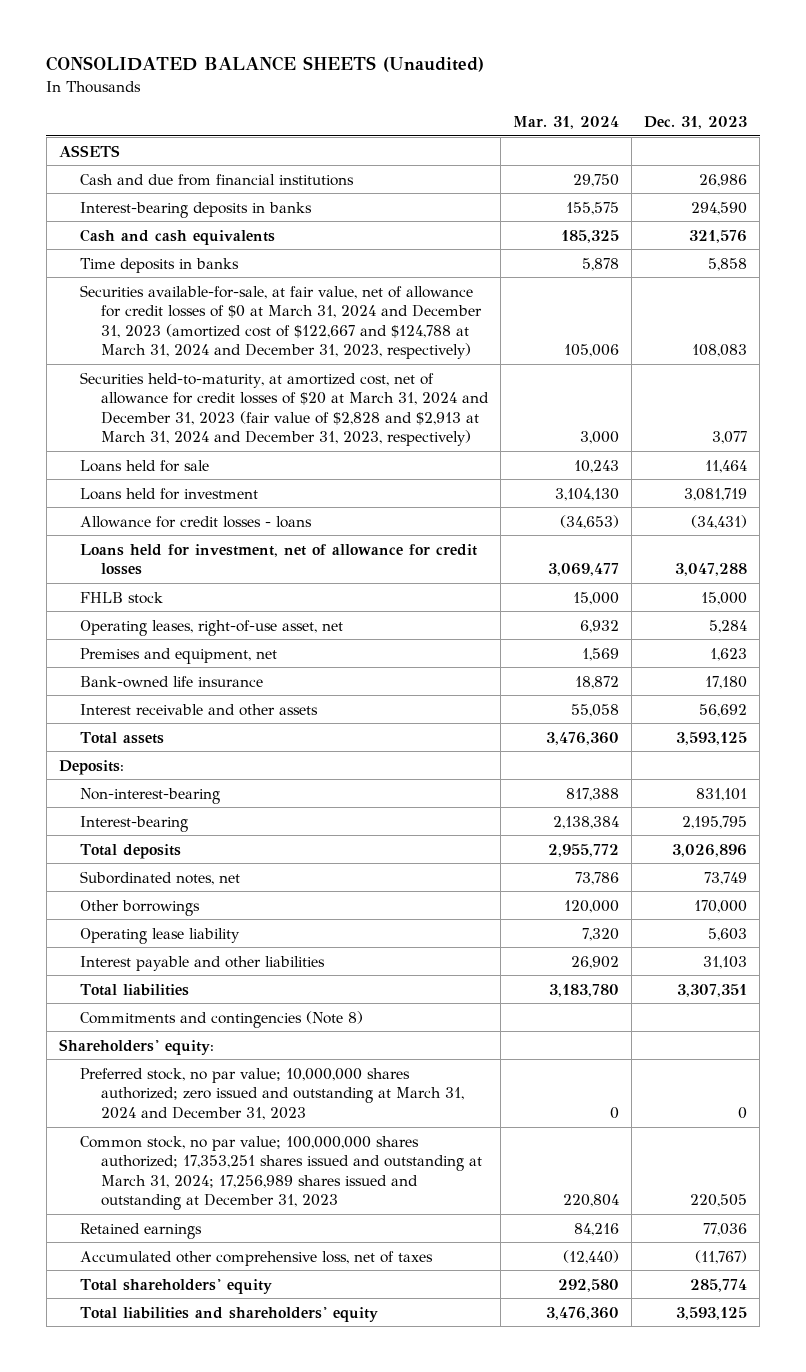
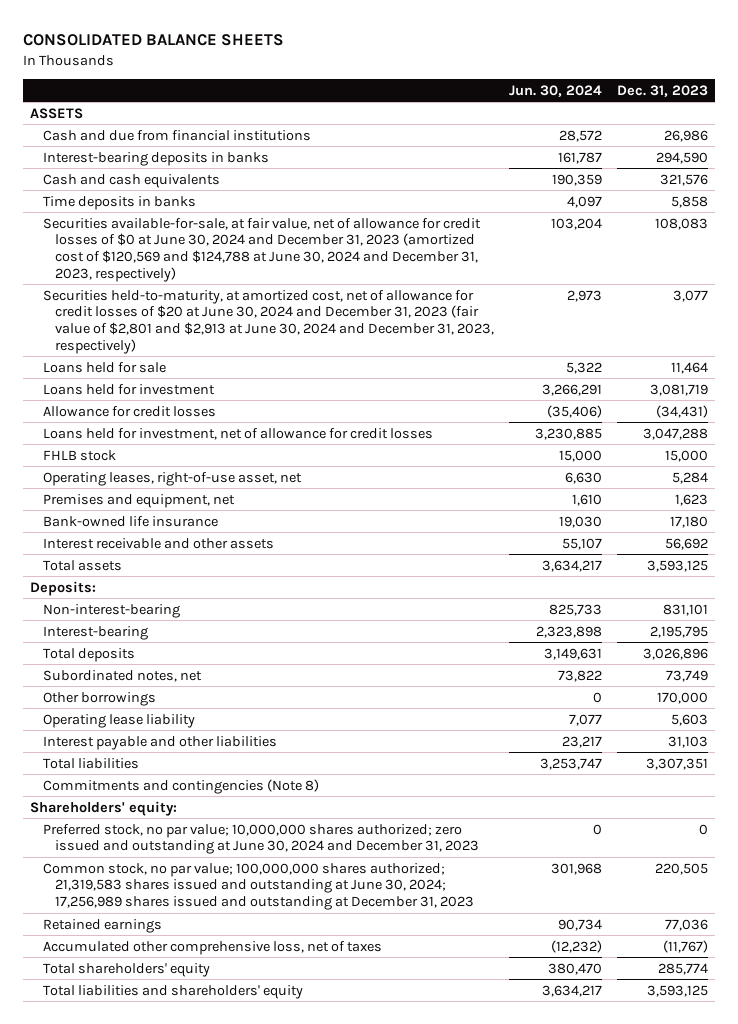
- CONSOLIDATED BALANCE SHEETS (Unaudited)
+ CONSOLIDATED BALANCE SHEETS
- | Mar. 31, 2024 | Dec. 31, 2023
+ | Jun. 30, 2024 | Dec. 31, 2023
- Securities available-for-sale, at fair value, net of allowance for credit losses of $0 at March 31, 2024 and December 31, 2023 (amortized cost of $122,667 and $124,788 at March 31, 2024 and December 31, 2023, respectively) | 105,006 | 108,083
- Securities held-to-maturity, at amortized cost, net of allowance for credit losses of $20 at March 31, 2024 and December 31, 2023 (fair value of $2,828 and $2,913 at March 31, 2024 and December 31, 2023, respectively) | 3,000 | 3,077
+ Securities available-for-sale, at fair value, net of allowance for credit losses of $0 at June 30, 2024 and December 31, 2023 (amortized cost of $120,569 and $124,788 at June 30, 2024 and December 31, 2023, respectively) | 103,204 | 108,083
+ Securities held-to-maturity, at amortized cost, net of allowance for credit losses of $20 at June 30, 2024 and December 31, 2023 (fair value of $2,801 and $2,913 at June 30, 2024 and December 31, 2023, respectively) | 2,973 | 3,077
- Allowance for credit losses - loans | (34,653) | (34,431)
+ Allowance for credit losses | (35,406) | (34,431)
- Preferred stock, no par value; 10,000,000 shares authorized; zero issued and outstanding at March 31, 2024 and December 31, 2023 | 0 | 0
- Common stock, no par value; 100,000,000 shares authorized; 17,353,251 shares issued and outstanding at March 31, 2024; 17,256,989 shares issued and outstanding at December 31, 2023 | 220,804 | 220,505
+ Preferred stock, no par value; 10,000,000 shares authorized; zero issued and outstanding at June 30, 2024 and December 31, 2023 | 0 | 0
+ Common stock, no par value; 100,000,000 shares authorized; 21,319,583 shares issued and outstanding at June 30, 2024; 17,256,989 shares issued and outstanding at December 31, 2023 | 301,968 | 220,505

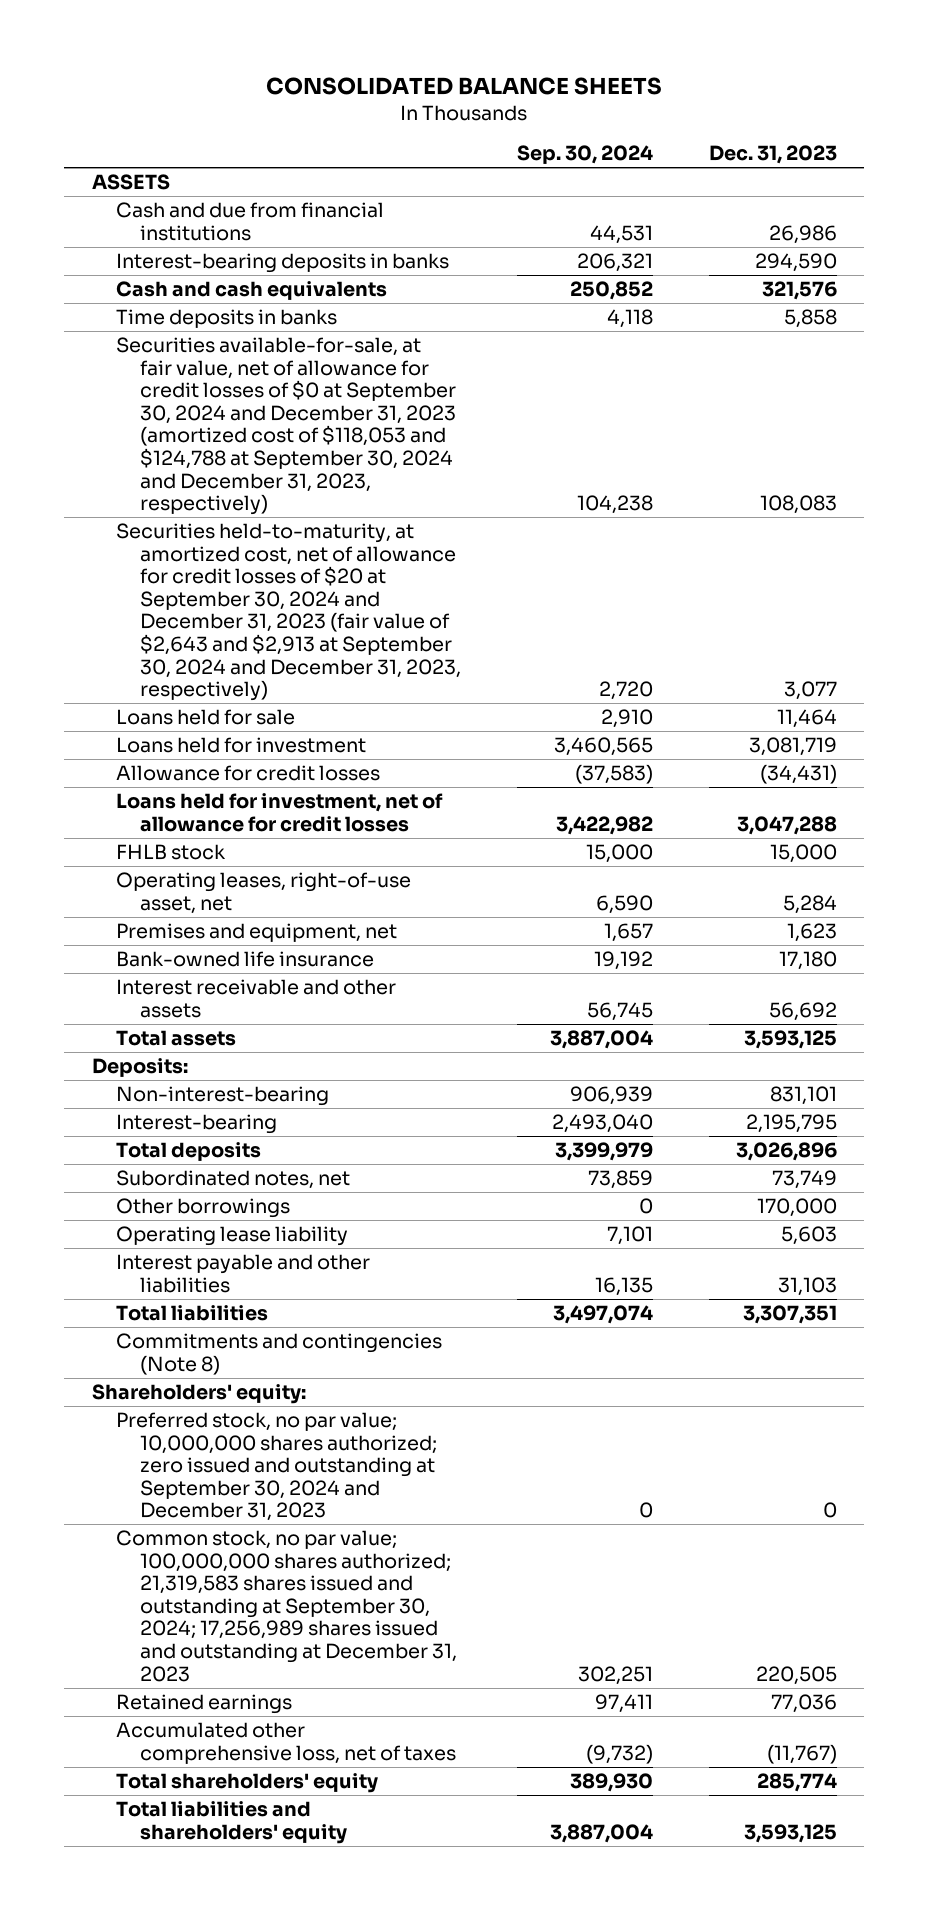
- | Jun. 30, 2024 | Dec. 31, 2023
+ | Sep. 30, 2024 | Dec. 31, 2023
- Securities available-for-sale, at fair value, net of allowance for credit losses of $0 at June 30, 2024 and December 31, 2023 (amortized cost of $120,569 and $124,788 at June 30, 2024 and December 31, 2023, respectively) | 103,204 | 108,083
- Securities held-to-maturity, at amortized cost, net of allowance for credit losses of $20 at June 30, 2024 and December 31, 2023 (fair value of $2,801 and $2,913 at June 30, 2024 and December 31, 2023, respectively) | 2,973 | 3,077
+ Securities available-for-sale, at fair value, net of allowance for credit losses of $0 at September 30, 2024 and December 31, 2023 (amortized cost of $118,053 and $124,788 at September 30, 2024 and December 31, 2023, respectively) | 104,238 | 108,083
+ Securities held-to-maturity, at amortized cost, net of allowance for credit losses of $20 at September 30, 2024 and December 31, 2023 (fair value of $2,643 and $2,913 at September 30, 2024 and December 31, 2023, respectively) | 2,720 | 3,077
- Preferred stock, no par value; 10,000,000 shares authorized; zero issued and outstanding at June 30, 2024 and December 31, 2023 | 0 | 0
- Common stock, no par value; 100,000,000 shares authorized; 21,319,583 shares issued and outstanding at June 30, 2024; 17,256,989 shares issued and outstanding at December 31, 2023 | 301,968 | 220,505
+ Preferred stock, no par value; 10,000,000 shares authorized; zero issued and outstanding at September 30, 2024 and December 31, 2023 | 0 | 0
+ Common stock, no par value; 100,000,000 shares authorized; 21,319,583 shares issued and outstanding at September 30, 2024; 17,256,989 shares issued and outstanding at December 31, 2023 | 302,251 | 220,505

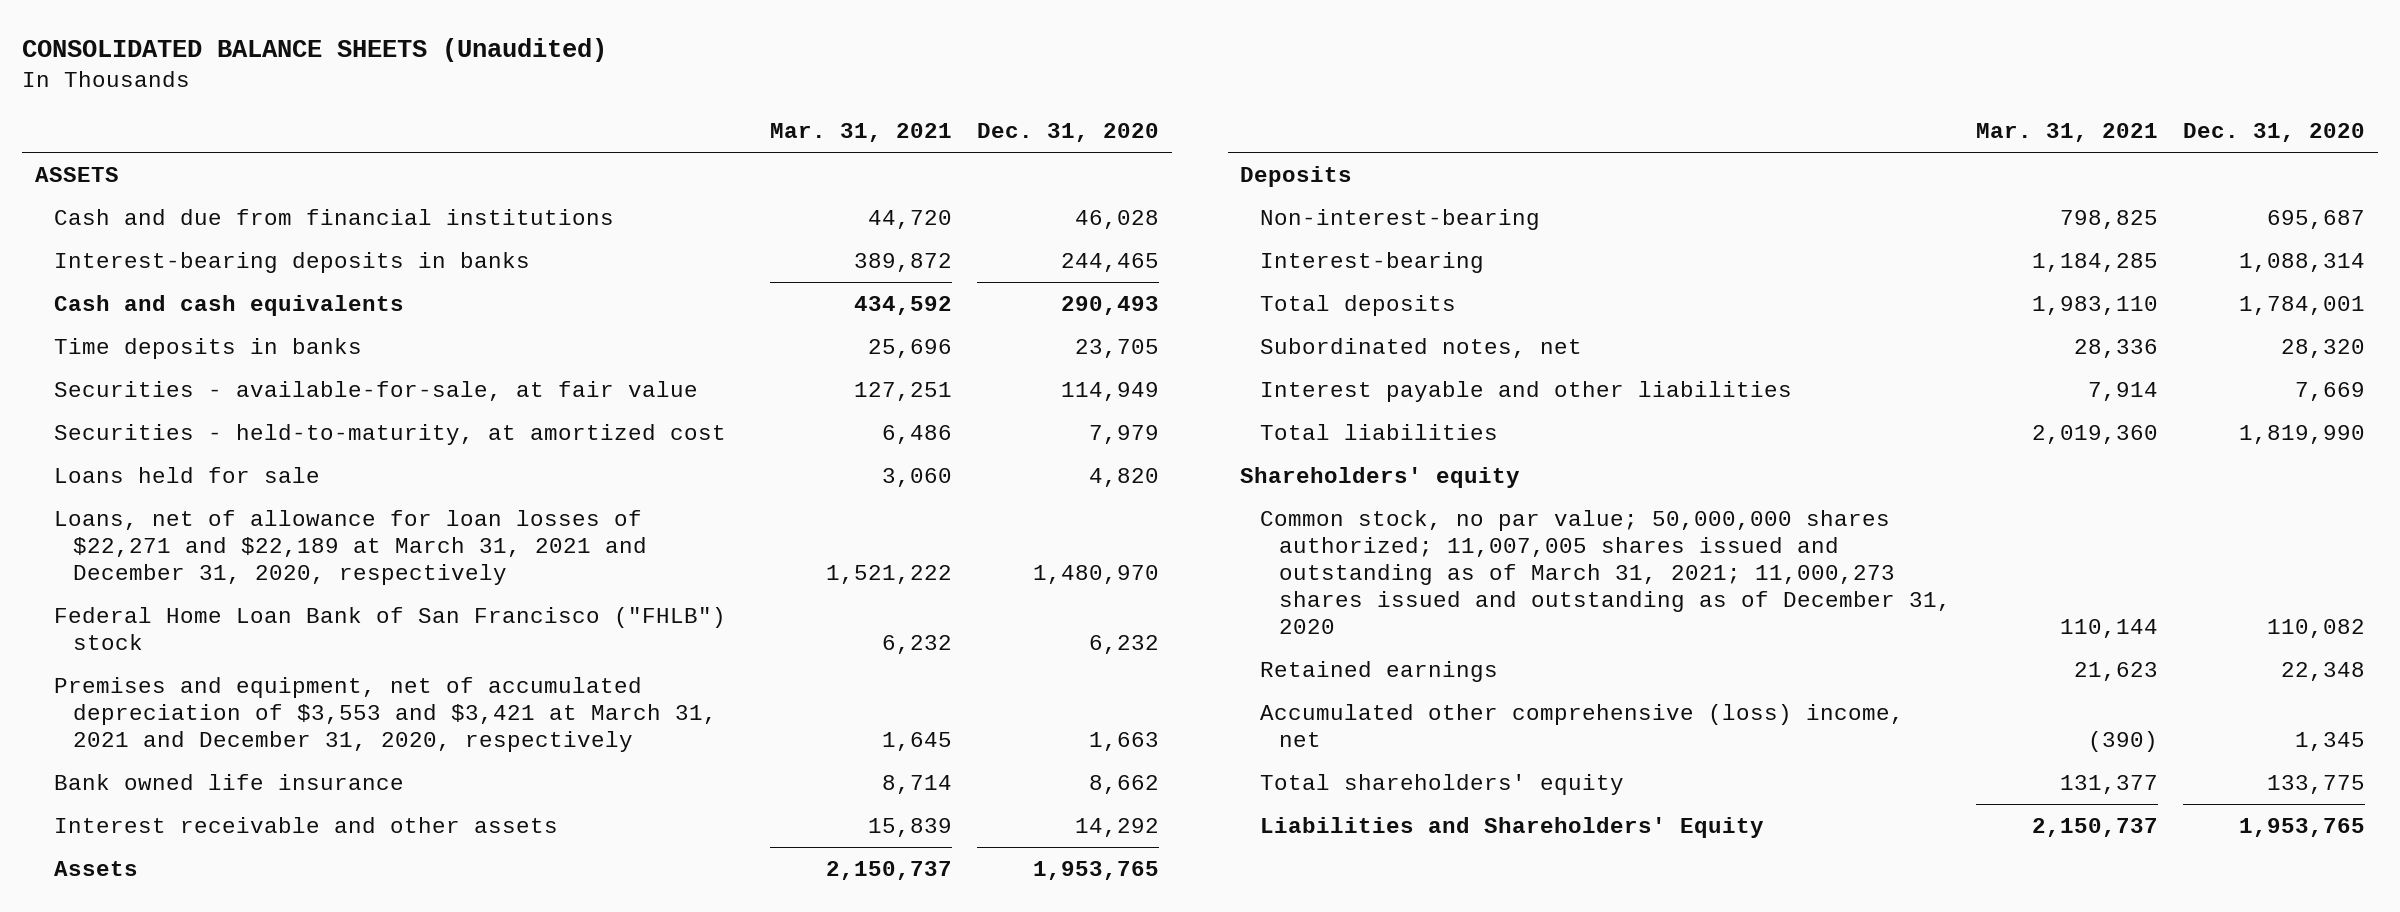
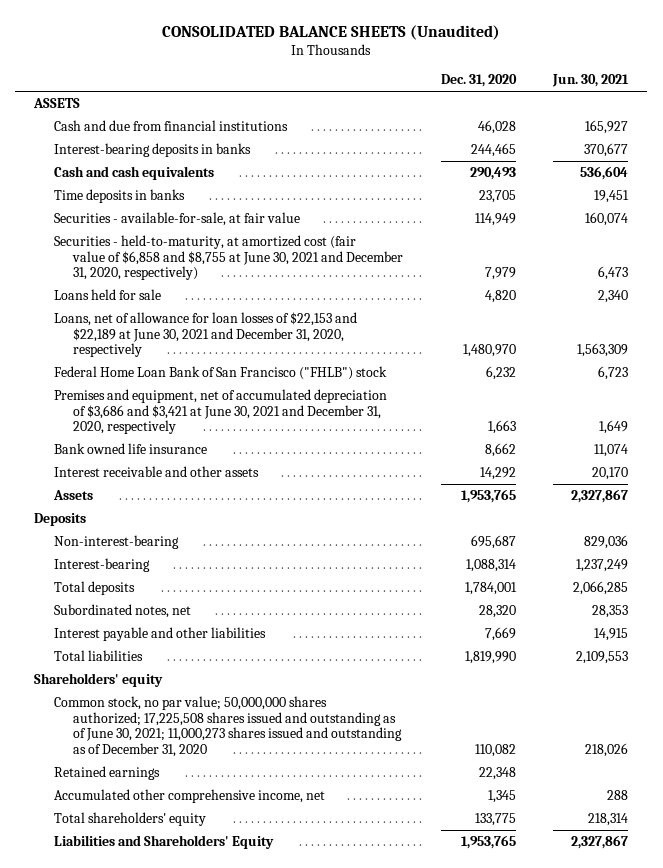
- | Mar. 31, 2021 | Dec. 31, 2020
+ | Dec. 31, 2020 | Jun. 30, 2021
- Securities - held-to-maturity, at amortized cost | 6,486 | 7,979
+ Securities - held-to-maturity, at amortized cost (fair value of $6,858 and $8,755 at June 30, 2021 and December 31, 2020, respectively) | 7,979 | 6,473
- Loans, net of allowance for loan losses of $22,271 and $22,189 at March 31, 2021 and December 31, 2020, respectively | 1,521,222 | 1,480,970
+ Loans, net of allowance for loan losses of $22,153 and $22,189 at June 30, 2021 and December 31, 2020, respectively | 1,480,970 | 1,563,309
- Premises and equipment, net of accumulated depreciation of $3,553 and $3,421 at March 31, 2021 and December 31, 2020, respectively | 1,645 | 1,663
+ Premises and equipment, net of accumulated depreciation of $3,686 and $3,421 at June 30, 2021 and December 31, 2020, respectively | 1,663 | 1,649
- Common stock, no par value; 50,000,000 shares authorized; 11,007,005 shares issued and outstanding as of March 31, 2021; 11,000,273 shares issued and outstanding as of December 31, 2020 | 110,144 | 110,082
+ Common stock, no par value; 50,000,000 shares authorized; 17,225,508 shares issued and outstanding as of June 30, 2021; 11,000,273 shares issued and outstanding as of December 31, 2020 | 110,082 | 218,026
- Accumulated other comprehensive (loss) income, net | (390) | 1,345
+ Accumulated other comprehensive income, net | 1,345 | 288

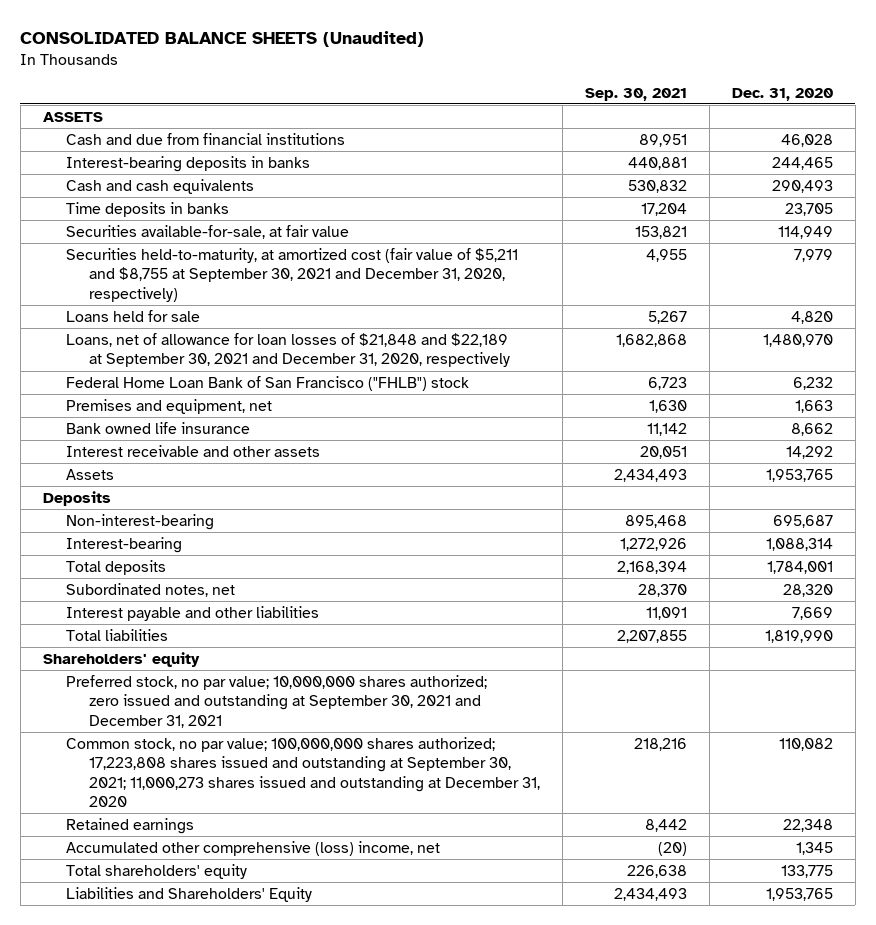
- | Dec. 31, 2020 | Jun. 30, 2021
+ | Sep. 30, 2021 | Dec. 31, 2020
- Securities - available-for-sale, at fair value | 114,949 | 160,074
- Securities - held-to-maturity, at amortized cost (fair value of $6,858 and $8,755 at June 30, 2021 and December 31, 2020, respectively) | 7,979 | 6,473
+ Securities available-for-sale, at fair value | 153,821 | 114,949
+ Securities held-to-maturity, at amortized cost (fair value of $5,211 and $8,755 at September 30, 2021 and December 31, 2020, respectively) | 4,955 | 7,979
- Loans, net of allowance for loan losses of $22,153 and $22,189 at June 30, 2021 and December 31, 2020, respectively | 1,480,970 | 1,563,309
+ Loans, net of allowance for loan losses of $21,848 and $22,189 at September 30, 2021 and December 31, 2020, respectively | 1,682,868 | 1,480,970
- Premises and equipment, net of accumulated depreciation of $3,686 and $3,421 at June 30, 2021 and December 31, 2020, respectively | 1,663 | 1,649
+ Premises and equipment, net | 1,630 | 1,663
- Common stock, no par value; 50,000,000 shares authorized; 17,225,508 shares issued and outstanding as of June 30, 2021; 11,000,273 shares issued and outstanding as of December 31, 2020 | 110,082 | 218,026
+ Preferred stock, no par value; 10,000,000 shares authorized; zero issued and outstanding at September 30, 2021 and December 31, 2021
+ Common stock, no par value; 100,000,000 shares authorized; 17,223,808 shares issued and outstanding at September 30, 2021; 11,000,273 shares issued and outstanding at December 31, 2020 | 218,216 | 110,082
- Accumulated other comprehensive income, net | 1,345 | 288
+ Accumulated other comprehensive (loss) income, net | (20) | 1,345

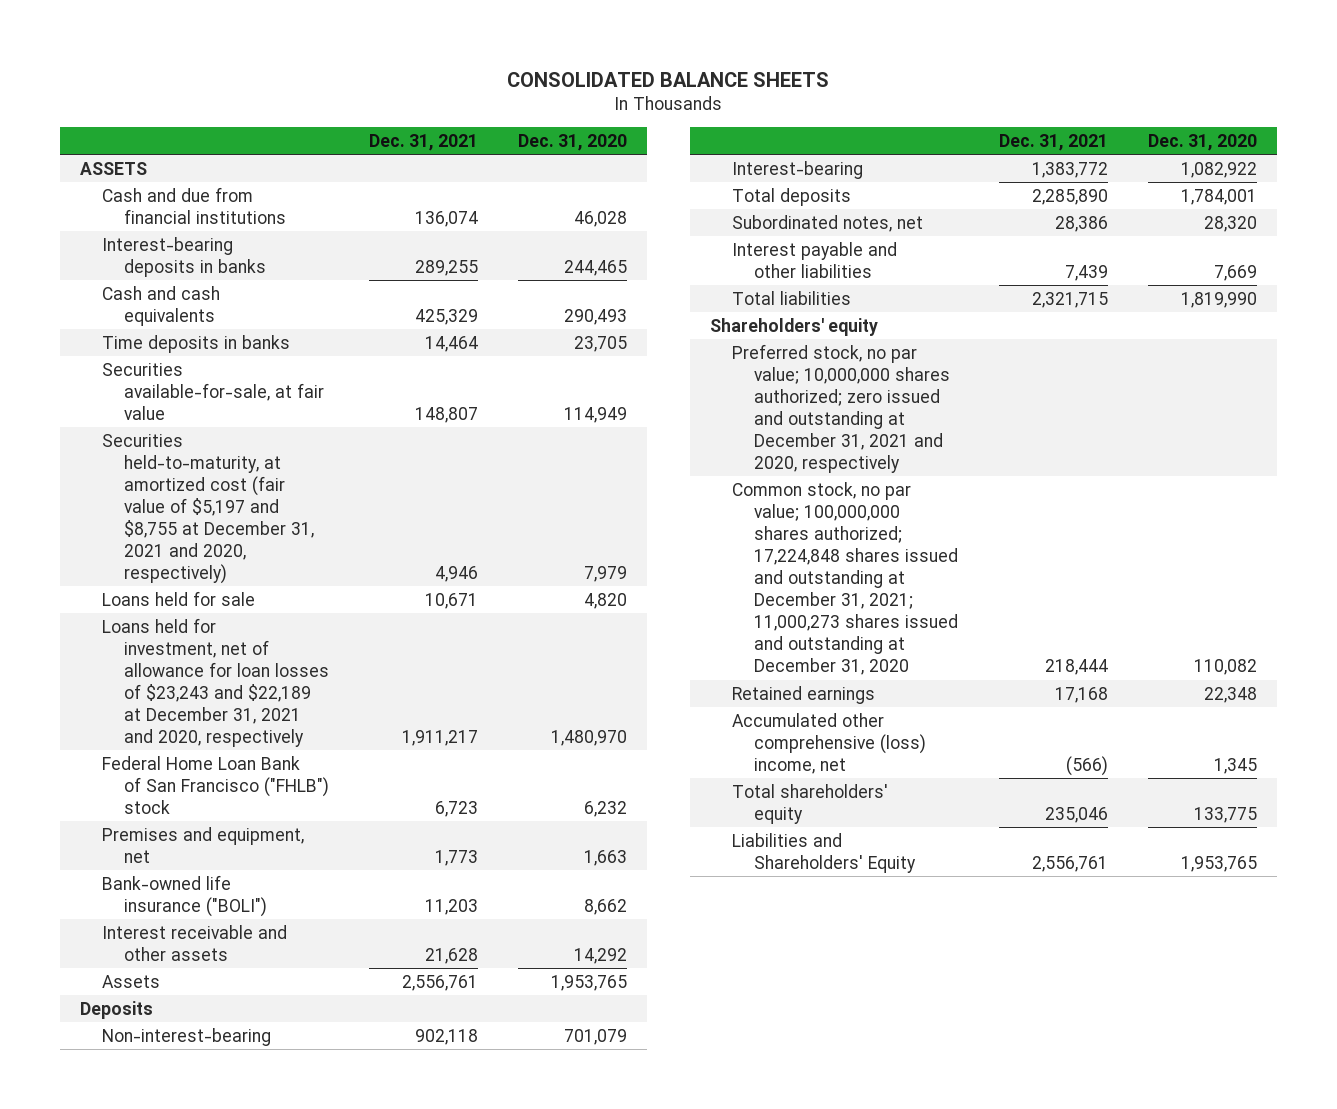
- CONSOLIDATED BALANCE SHEETS (Unaudited)
+ CONSOLIDATED BALANCE SHEETS
- | Sep. 30, 2021 | Dec. 31, 2020
+ | Dec. 31, 2021 | Dec. 31, 2020
- Securities held-to-maturity, at amortized cost (fair value of $5,211 and $8,755 at September 30, 2021 and December 31, 2020, respectively) | 4,955 | 7,979
+ Securities held-to-maturity, at amortized cost (fair value of $5,197 and $8,755 at December 31, 2021 and 2020, respectively) | 4,946 | 7,979
- Loans, net of allowance for loan losses of $21,848 and $22,189 at September 30, 2021 and December 31, 2020, respectively | 1,682,868 | 1,480,970
+ Loans held for investment, net of allowance for loan losses of $23,243 and $22,189 at December 31, 2021 and 2020, respectively | 1,911,217 | 1,480,970
- Bank owned life insurance | 11,142 | 8,662
+ Bank-owned life insurance ("BOLI") | 11,203 | 8,662
- Non-interest-bearing | 895,468 | 695,687
- Interest-bearing | 1,272,926 | 1,088,314
+ Non-interest-bearing | 902,118 | 701,079
+ Interest-bearing | 1,383,772 | 1,082,922
- Preferred stock, no par value; 10,000,000 shares authorized; zero issued and outstanding at September 30, 2021 and December 31, 2021
- Common stock, no par value; 100,000,000 shares authorized; 17,223,808 shares issued and outstanding at September 30, 2021; 11,000,273 shares issued and outstanding at December 31, 2020 | 218,216 | 110,082
+ Preferred stock, no par value; 10,000,000 shares authorized; zero issued and outstanding at December 31, 2021 and 2020, respectively
+ Common stock, no par value; 100,000,000 shares authorized; 17,224,848 shares issued and outstanding at December 31, 2021; 11,000,273 shares issued and outstanding at December 31, 2020 | 218,444 | 110,082

